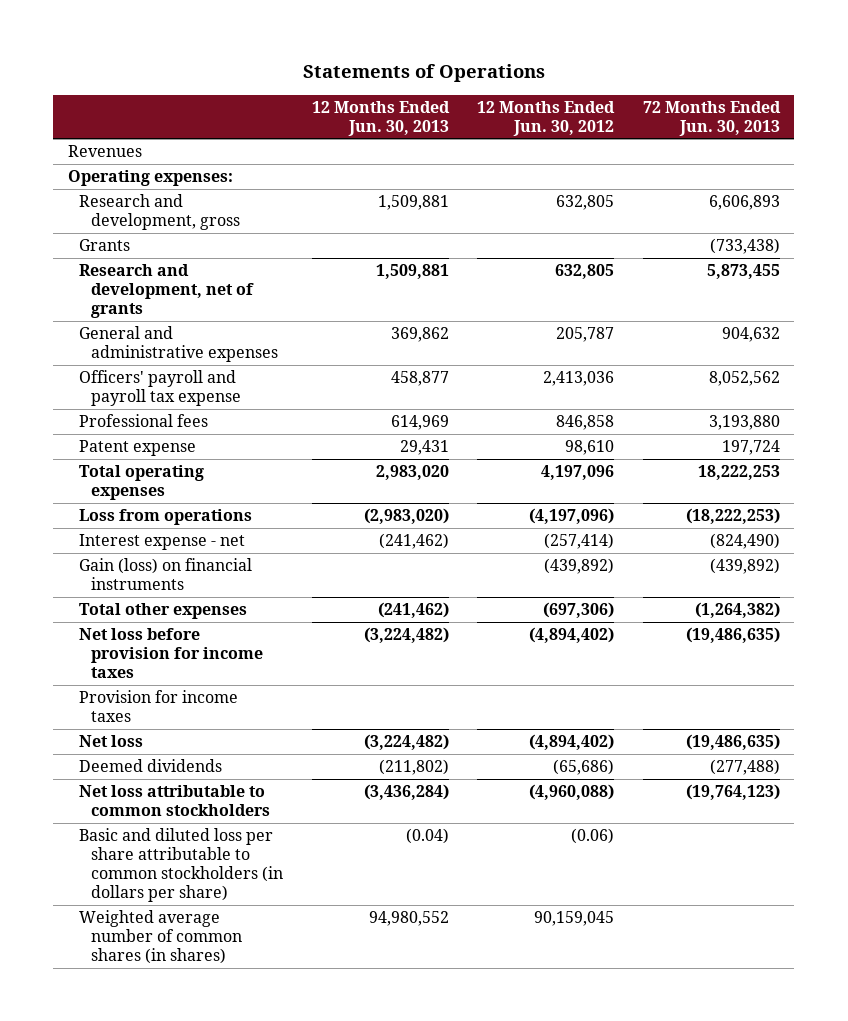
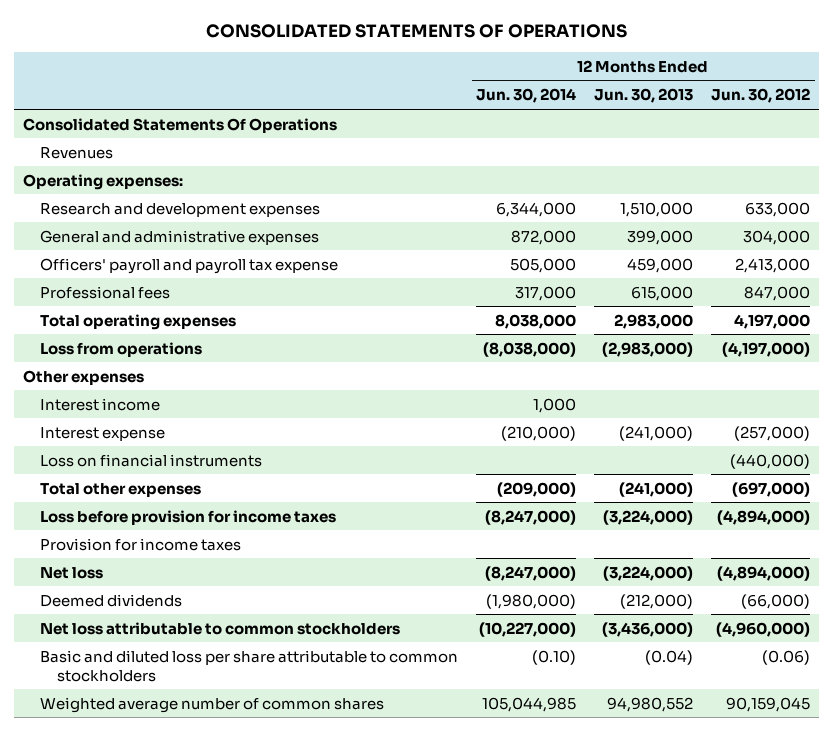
- Statements of Operations
+ CONSOLIDATED STATEMENTS OF OPERATIONS
- | 12 Months Ended Jun. 30, 2013 | 12 Months Ended Jun. 30, 2012 | 72 Months Ended Jun. 30, 2013
+ | 12 Months Ended Jun. 30, 2014 | 12 Months Ended Jun. 30, 2013 | 12 Months Ended Jun. 30, 2012
+ Consolidated Statements Of Operations
- Research and development, gross | 1,509,881 | 632,805 | 6,606,893
- Grants | | | (733,438)
- Research and development, net of grants | 1,509,881 | 632,805 | 5,873,455
- General and administrative expenses | 369,862 | 205,787 | 904,632
- Officers' payroll and payroll tax expense | 458,877 | 2,413,036 | 8,052,562
- Professional fees | 614,969 | 846,858 | 3,193,880
- Patent expense | 29,431 | 98,610 | 197,724
- Total operating expenses | 2,983,020 | 4,197,096 | 18,222,253
- Loss from operations | (2,983,020) | (4,197,096) | (18,222,253)
- Interest expense - net | (241,462) | (257,414) | (824,490)
- Gain (loss) on financial instruments | | (439,892) | (439,892)
- Total other expenses | (241,462) | (697,306) | (1,264,382)
- Net loss before provision for income taxes | (3,224,482) | (4,894,402) | (19,486,635)
+ Research and development expenses | 6,344,000 | 1,510,000 | 633,000
+ General and administrative expenses | 872,000 | 399,000 | 304,000
+ Officers' payroll and payroll tax expense | 505,000 | 459,000 | 2,413,000
+ Professional fees | 317,000 | 615,000 | 847,000
+ Total operating expenses | 8,038,000 | 2,983,000 | 4,197,000
+ Loss from operations | (8,038,000) | (2,983,000) | (4,197,000)
+ Other expenses
+ Interest income | 1,000 | |
+ Interest expense | (210,000) | (241,000) | (257,000)
+ Loss on financial instruments | | | (440,000)
+ Total other expenses | (209,000) | (241,000) | (697,000)
+ Loss before provision for income taxes | (8,247,000) | (3,224,000) | (4,894,000)
- Net loss | (3,224,482) | (4,894,402) | (19,486,635)
- Deemed dividends | (211,802) | (65,686) | (277,488)
- Net loss attributable to common stockholders | (3,436,284) | (4,960,088) | (19,764,123)
- Basic and diluted loss per share attributable to common stockholders (in dollars per share) | (0.04) | (0.06) |
- Weighted average number of common shares (in shares) | 94,980,552 | 90,159,045 |
+ Net loss | (8,247,000) | (3,224,000) | (4,894,000)
+ Deemed dividends | (1,980,000) | (212,000) | (66,000)
+ Net loss attributable to common stockholders | (10,227,000) | (3,436,000) | (4,960,000)
+ Basic and diluted loss per share attributable to common stockholders | (0.10) | (0.04) | (0.06)
+ Weighted average number of common shares | 105,044,985 | 94,980,552 | 90,159,045

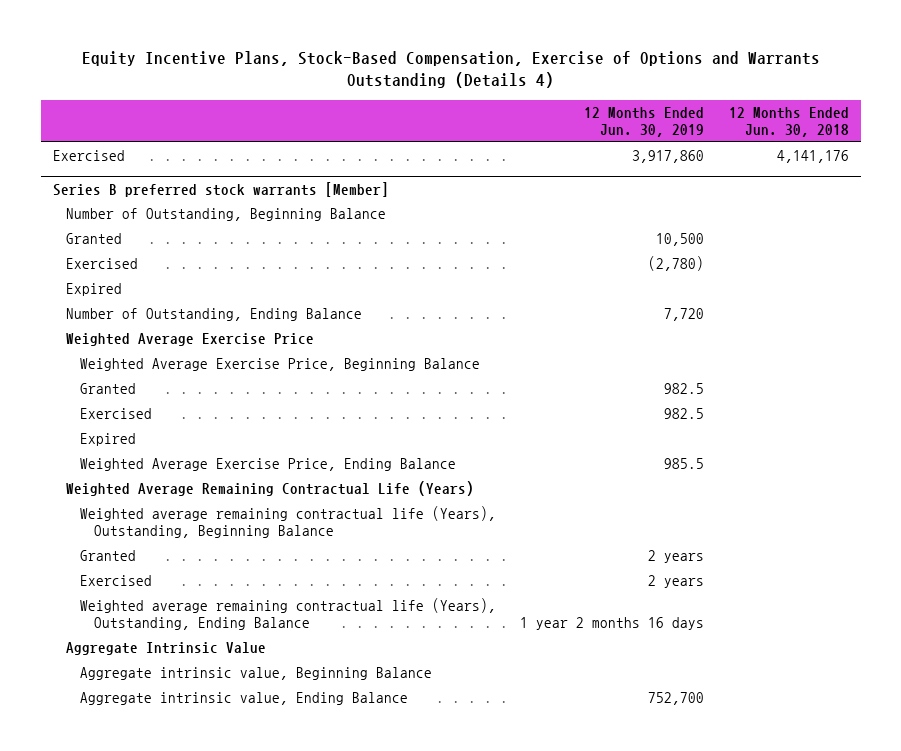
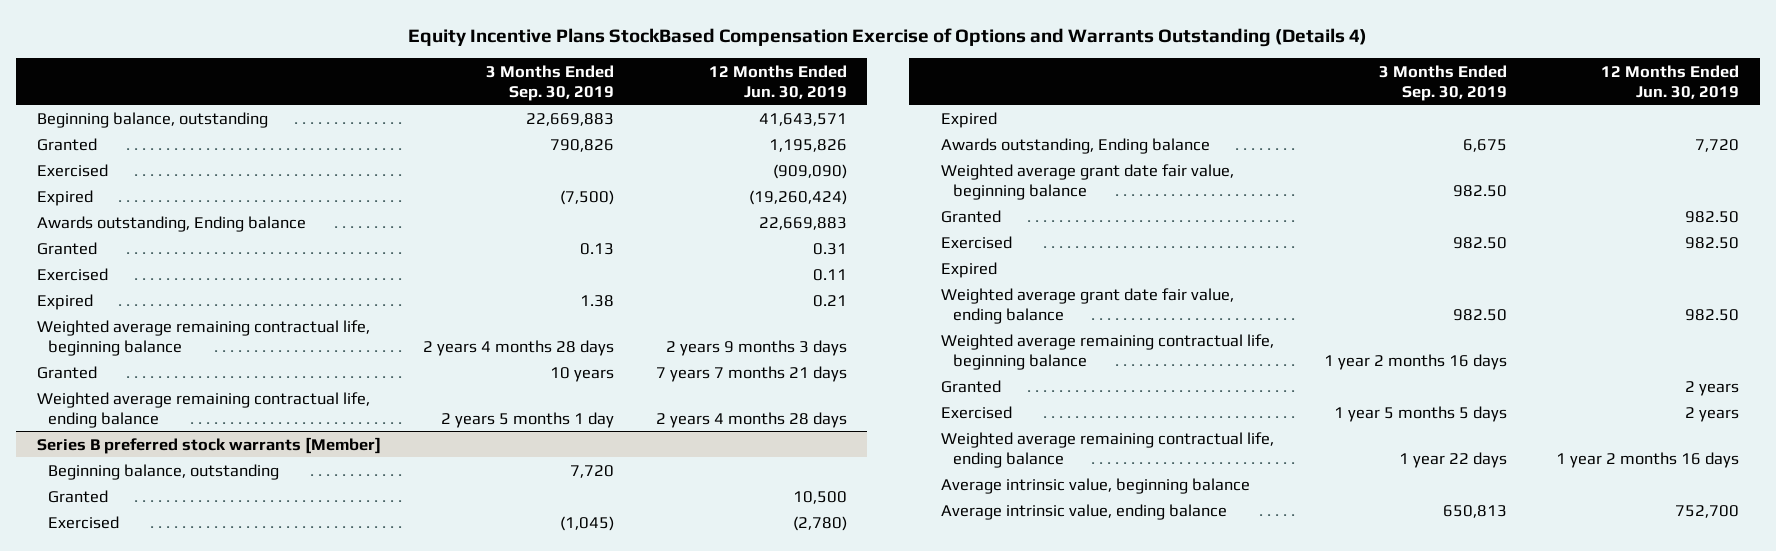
- Equity Incentive Plans, Stock-Based Compensation, Exercise of Options and Warrants Outstanding (Details 4)
+ Equity Incentive Plans StockBased Compensation Exercise of Options and Warrants Outstanding (Details 4)
- | 12 Months Ended Jun. 30, 2019 | 12 Months Ended Jun. 30, 2018
+ | 3 Months Ended Sep. 30, 2019 | 12 Months Ended Jun. 30, 2019
- Exercised | 3,917,860 | 4,141,176
+ Beginning balance, outstanding | 22,669,883 | 41,643,571
+ Granted | 790,826 | 1,195,826
+ Exercised | | (909,090)
+ Expired | (7,500) | (19,260,424)
+ Awards outstanding, Ending balance | | 22,669,883
+ Granted | 0.13 | 0.31
+ Exercised | | 0.11
+ Expired | 1.38 | 0.21
+ Weighted average remaining contractual life, beginning balance | 2 years 4 months 28 days | 2 years 9 months 3 days
+ Granted | 10 years | 7 years 7 months 21 days
+ Weighted average remaining contractual life, ending balance | 2 years 5 months 1 day | 2 years 4 months 28 days
@ Series B preferred stock warrants [Member]
- Number of Outstanding, Beginning Balance
+ Beginning balance, outstanding | 7,720 |
- Number of Outstanding, Ending Balance | 7,720 |
- Weighted Average Exercise Price
- Weighted Average Exercise Price, Beginning Balance
- Granted | 982.5 |
- Exercised | 982.5 |
+ Awards outstanding, Ending balance | 6,675 | 7,720
+ Weighted average grant date fair value, beginning balance | 982.50 |
+ Granted | | 982.50
+ Exercised | 982.50 | 982.50
- Weighted Average Exercise Price, Ending Balance | 985.5 |
- Weighted Average Remaining Contractual Life (Years)
- Weighted average remaining contractual life (Years), Outstanding, Beginning Balance
+ Weighted average grant date fair value, ending balance | 982.50 | 982.50
+ Weighted average remaining contractual life, beginning balance | 1 year 2 months 16 days |
- Weighted average remaining contractual life (Years), Outstanding, Ending Balance | 1 year 2 months 16 days |
- Aggregate Intrinsic Value
- Aggregate intrinsic value, Beginning Balance
- Aggregate intrinsic value, Ending Balance | 752,700 |
+ Weighted average remaining contractual life, ending balance | 1 year 22 days | 1 year 2 months 16 days
+ Average intrinsic value, beginning balance
+ Average intrinsic value, ending balance | 650,813 | 752,700

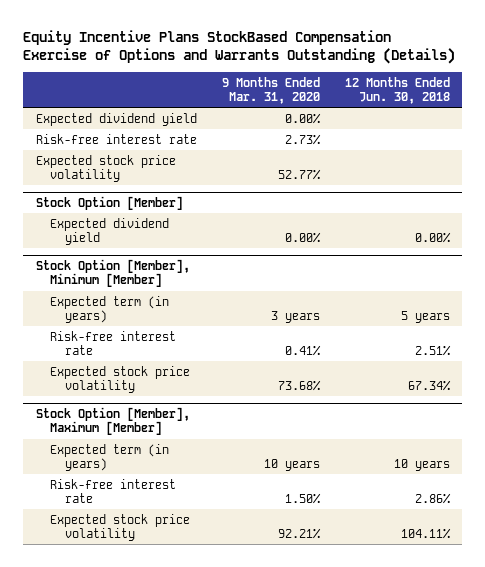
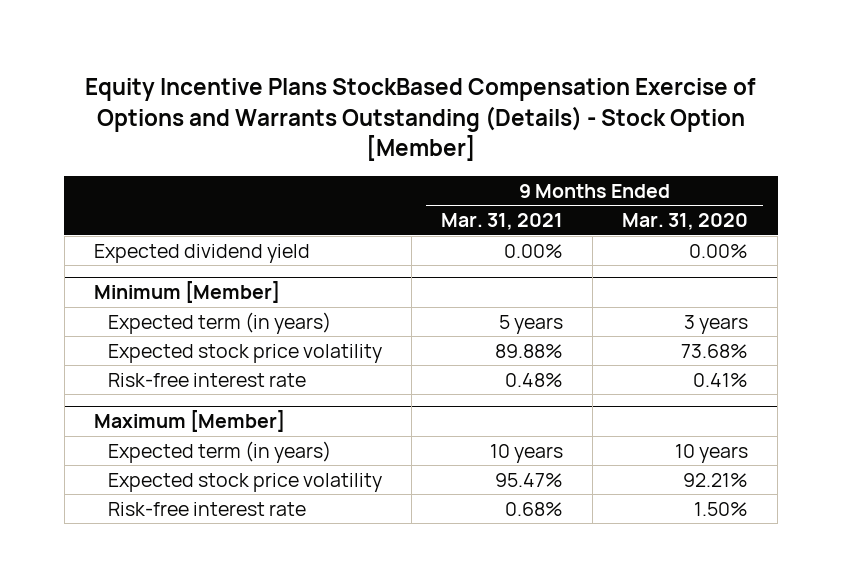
- Equity Incentive Plans StockBased Compensation Exercise of Options and Warrants Outstanding (Details)
+ Equity Incentive Plans StockBased Compensation Exercise of Options and Warrants Outstanding (Details) - Stock Option [Member]
- | 9 Months Ended Mar. 31, 2020 | 12 Months Ended Jun. 30, 2018
+ | 9 Months Ended Mar. 31, 2021 | 9 Months Ended Mar. 31, 2020
- Risk-free interest rate | 2.73% |
- Expected stock price volatility | 52.77% |
- Stock Option [Member]
- Expected dividend yield | 0.00% | 0.00%
- Stock Option [Member], Minimum [Member]
+ Minimum [Member]
- Risk-free interest rate | 0.41% | 2.51%
- Stock Option [Member], Maximum [Member]
+ Risk-free interest rate | 0.48% | 0.41%
+ Maximum [Member]
- Risk-free interest rate | 1.50% | 2.86%
+ Risk-free interest rate | 0.68% | 1.50%

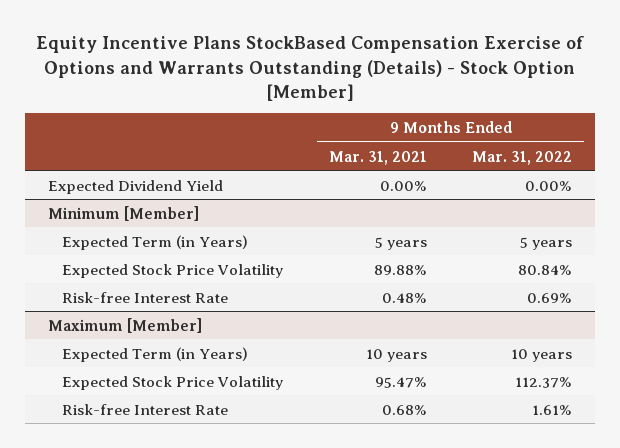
- | 9 Months Ended Mar. 31, 2021 | 9 Months Ended Mar. 31, 2020
+ | 9 Months Ended Mar. 31, 2021 | 9 Months Ended Mar. 31, 2022
- Expected dividend yield | 0.00% | 0.00%
+ Expected Dividend Yield | 0.00% | 0.00%
@ Minimum [Member]
- Expected term (in years) | 5 years | 3 years
- Expected stock price volatility | 89.88% | 73.68%
- Risk-free interest rate | 0.48% | 0.41%
+ Expected Term (in Years) | 5 years | 5 years
+ Expected Stock Price Volatility | 89.88% | 80.84%
+ Risk-free Interest Rate | 0.48% | 0.69%
@ Maximum [Member]
- Expected term (in years) | 10 years | 10 years
- Expected stock price volatility | 95.47% | 92.21%
- Risk-free interest rate | 0.68% | 1.50%
+ Expected Term (in Years) | 10 years | 10 years
+ Expected Stock Price Volatility | 95.47% | 112.37%
+ Risk-free Interest Rate | 0.68% | 1.61%

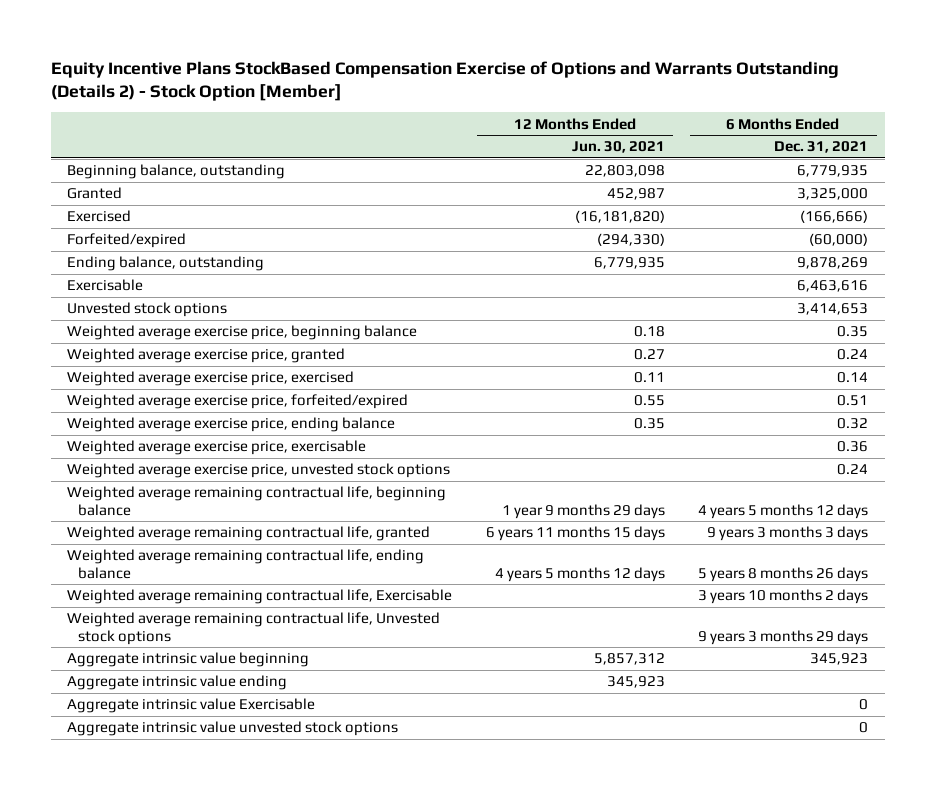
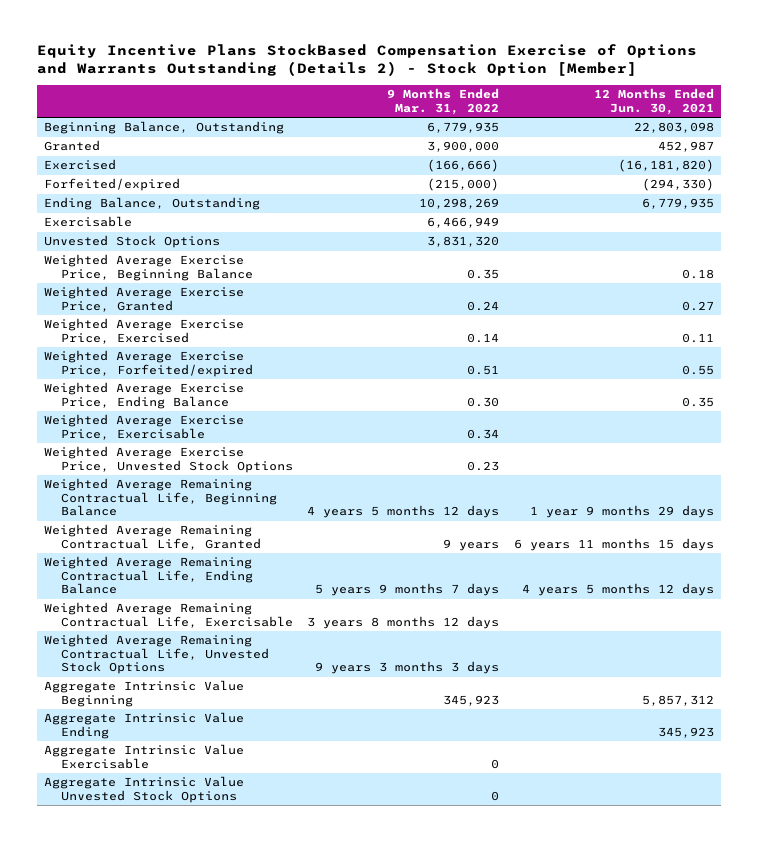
- | 12 Months Ended Jun. 30, 2021 | 6 Months Ended Dec. 31, 2021
+ | 9 Months Ended Mar. 31, 2022 | 12 Months Ended Jun. 30, 2021
- Beginning balance, outstanding | 22,803,098 | 6,779,935
+ Beginning Balance, Outstanding | 6,779,935 | 22,803,098
- Ending balance, outstanding | 6,779,935 | 9,878,269
+ Ending Balance, Outstanding | 10,298,269 | 6,779,935
- Unvested stock options | | 3,414,653
- Weighted average exercise price, beginning balance | 0.18 | 0.35
- Weighted average exercise price, granted | 0.27 | 0.24
- Weighted average exercise price, exercised | 0.11 | 0.14
- Weighted average exercise price, forfeited/expired | 0.55 | 0.51
- Weighted average exercise price, ending balance | 0.35 | 0.32
- Weighted average exercise price, exercisable | | 0.36
- Weighted average exercise price, unvested stock options | | 0.24
- Weighted average remaining contractual life, beginning balance | 1 year 9 months 29 days | 4 years 5 months 12 days
- Weighted average remaining contractual life, granted | 6 years 11 months 15 days | 9 years 3 months 3 days
- Weighted average remaining contractual life, ending balance | 4 years 5 months 12 days | 5 years 8 months 26 days
- Weighted average remaining contractual life, Exercisable | | 3 years 10 months 2 days
- Weighted average remaining contractual life, Unvested stock options | | 9 years 3 months 29 days
- Aggregate intrinsic value beginning | 5,857,312 | 345,923
- Aggregate intrinsic value ending | 345,923 |
- Aggregate intrinsic value Exercisable | | 0
- Aggregate intrinsic value unvested stock options | | 0
+ Unvested Stock Options | 3,831,320 |
+ Weighted Average Exercise Price, Beginning Balance | 0.35 | 0.18
+ Weighted Average Exercise Price, Granted | 0.24 | 0.27
+ Weighted Average Exercise Price, Exercised | 0.14 | 0.11
+ Weighted Average Exercise Price, Forfeited/expired | 0.51 | 0.55
+ Weighted Average Exercise Price, Ending Balance | 0.30 | 0.35
+ Weighted Average Exercise Price, Exercisable | 0.34 |
+ Weighted Average Exercise Price, Unvested Stock Options | 0.23 |
+ Weighted Average Remaining Contractual Life, Beginning Balance | 4 years 5 months 12 days | 1 year 9 months 29 days
+ Weighted Average Remaining Contractual Life, Granted | 9 years | 6 years 11 months 15 days
+ Weighted Average Remaining Contractual Life, Ending Balance | 5 years 9 months 7 days | 4 years 5 months 12 days
+ Weighted Average Remaining Contractual Life, Exercisable | 3 years 8 months 12 days |
+ Weighted Average Remaining Contractual Life, Unvested Stock Options | 9 years 3 months 3 days |
+ Aggregate Intrinsic Value Beginning | 345,923 | 5,857,312
+ Aggregate Intrinsic Value Ending | | 345,923
+ Aggregate Intrinsic Value Exercisable | 0 |
+ Aggregate Intrinsic Value Unvested Stock Options | 0 |

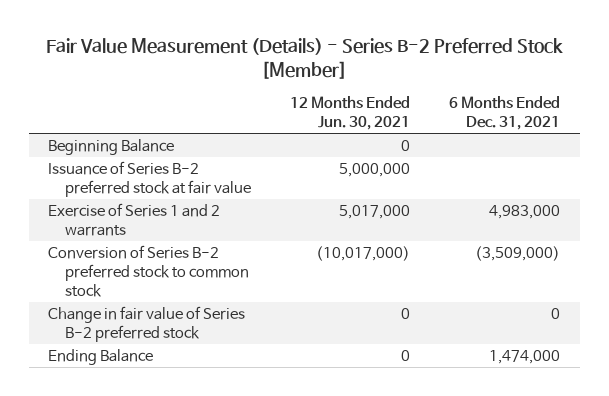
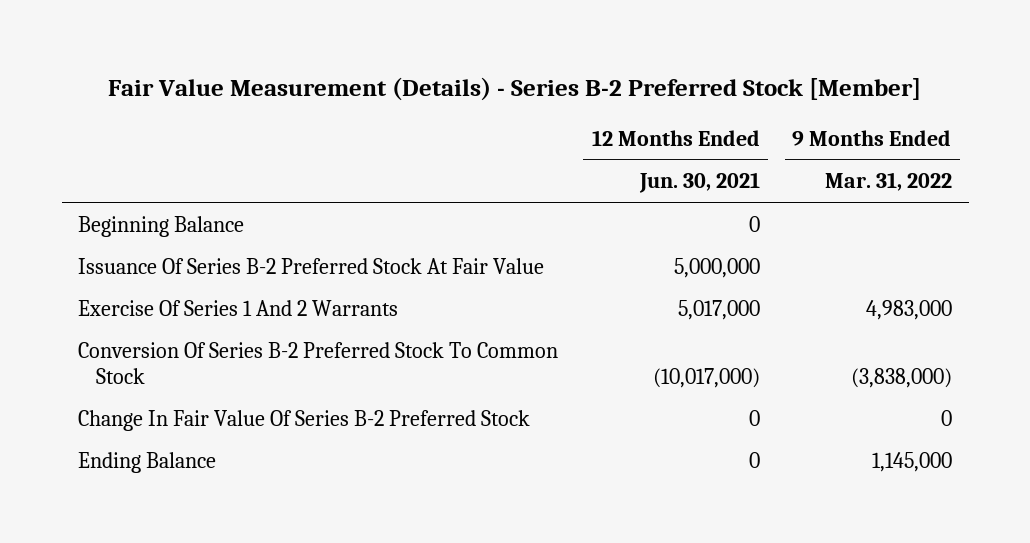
- | 12 Months Ended Jun. 30, 2021 | 6 Months Ended Dec. 31, 2021
+ | 12 Months Ended Jun. 30, 2021 | 9 Months Ended Mar. 31, 2022
- Issuance of Series B-2 preferred stock at fair value | 5,000,000 |
- Exercise of Series 1 and 2 warrants | 5,017,000 | 4,983,000
- Conversion of Series B-2 preferred stock to common stock | (10,017,000) | (3,509,000)
- Change in fair value of Series B-2 preferred stock | 0 | 0
+ Issuance Of Series B-2 Preferred Stock At Fair Value | 5,000,000 |
+ Exercise Of Series 1 And 2 Warrants | 5,017,000 | 4,983,000
+ Conversion Of Series B-2 Preferred Stock To Common Stock | (10,017,000) | (3,838,000)
+ Change In Fair Value Of Series B-2 Preferred Stock | 0 | 0

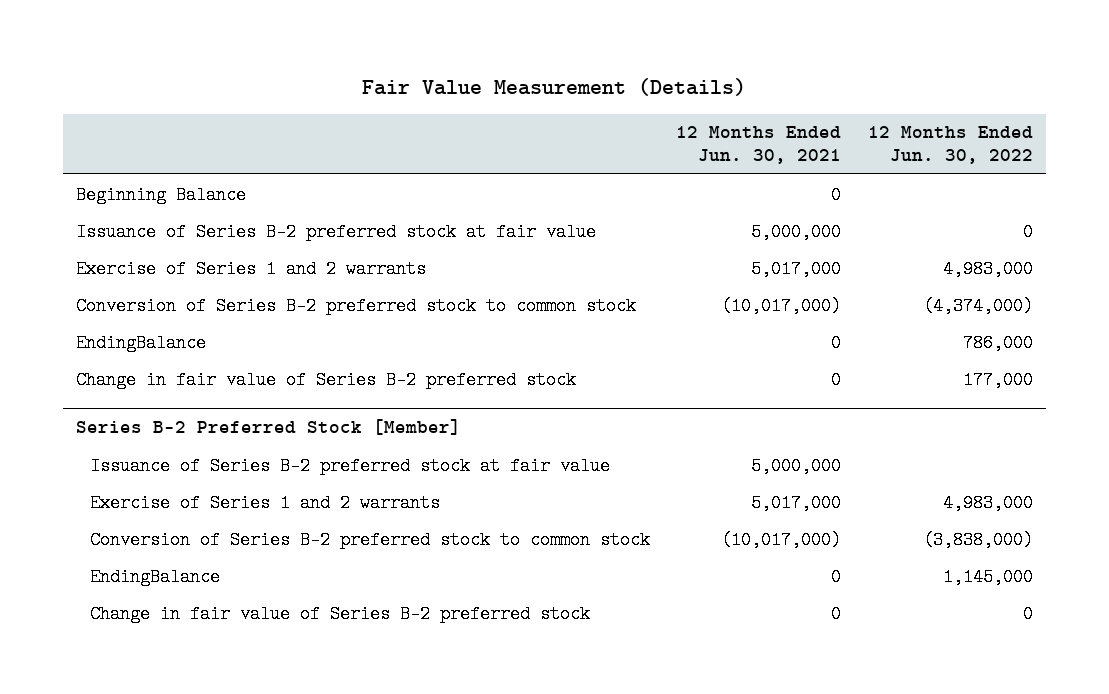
- Fair Value Measurement (Details) - Series B-2 Preferred Stock [Member]
+ Fair Value Measurement (Details)
- | 12 Months Ended Jun. 30, 2021 | 9 Months Ended Mar. 31, 2022
+ | 12 Months Ended Jun. 30, 2021 | 12 Months Ended Jun. 30, 2022
- Issuance Of Series B-2 Preferred Stock At Fair Value | 5,000,000 |
- Exercise Of Series 1 And 2 Warrants | 5,017,000 | 4,983,000
- Conversion Of Series B-2 Preferred Stock To Common Stock | (10,017,000) | (3,838,000)
- Change In Fair Value Of Series B-2 Preferred Stock | 0 | 0
- Ending Balance | 0 | 1,145,000
+ Issuance of Series B-2 preferred stock at fair value | 5,000,000 | 0
+ Exercise of Series 1 and 2 warrants | 5,017,000 | 4,983,000
+ Conversion of Series B-2 preferred stock to common stock | (10,017,000) | (4,374,000)
+ EndingBalance | 0 | 786,000
+ Change in fair value of Series B-2 preferred stock | 0 | 177,000
+ Series B-2 Preferred Stock [Member]
+ Issuance of Series B-2 preferred stock at fair value | 5,000,000 |
+ Exercise of Series 1 and 2 warrants | 5,017,000 | 4,983,000
+ Conversion of Series B-2 preferred stock to common stock | (10,017,000) | (3,838,000)
+ EndingBalance | 0 | 1,145,000
+ Change in fair value of Series B-2 preferred stock | 0 | 0

